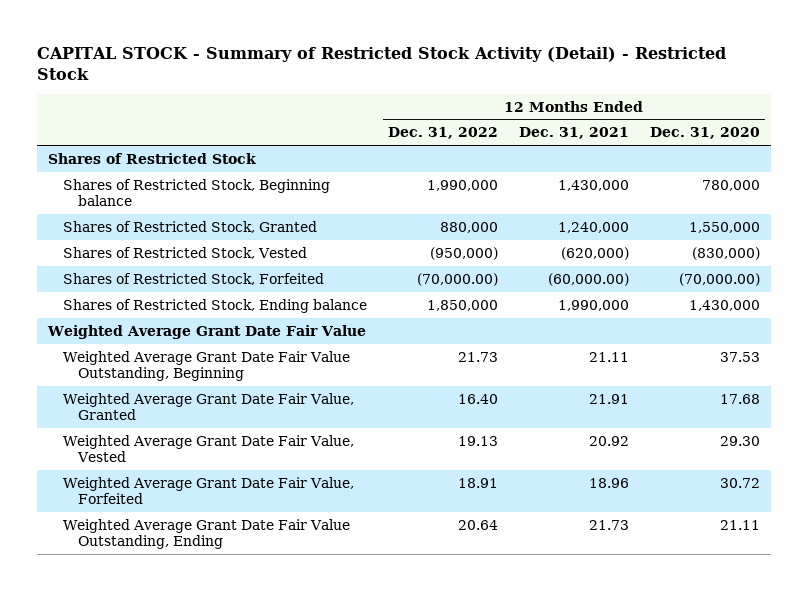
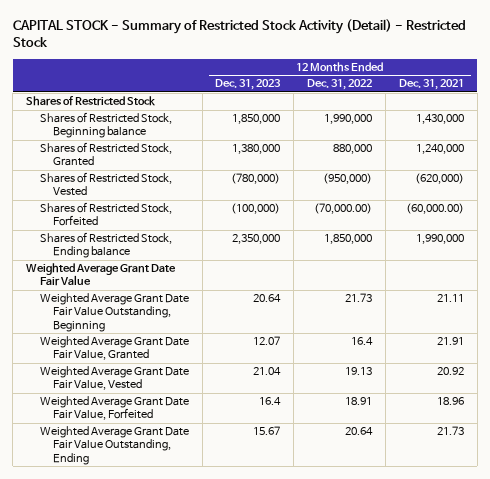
- | 12 Months Ended Dec. 31, 2022 | 12 Months Ended Dec. 31, 2021 | 12 Months Ended Dec. 31, 2020
+ | 12 Months Ended Dec. 31, 2023 | 12 Months Ended Dec. 31, 2022 | 12 Months Ended Dec. 31, 2021
- Weighted Average Grant Date Fair Value, Granted | 16.40 | 21.91 | 17.68
+ Weighted Average Grant Date Fair Value, Granted | 12.07 | 16.4 | 21.91

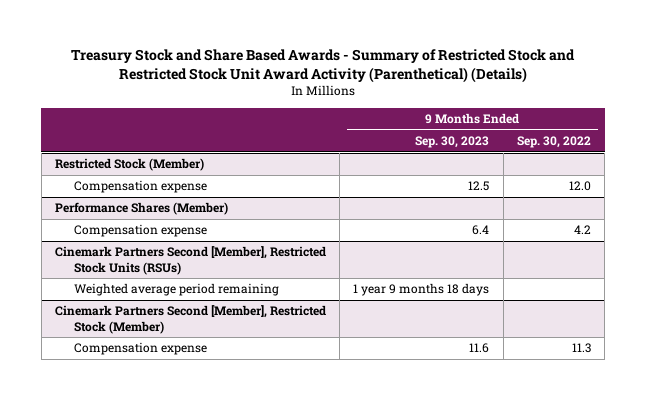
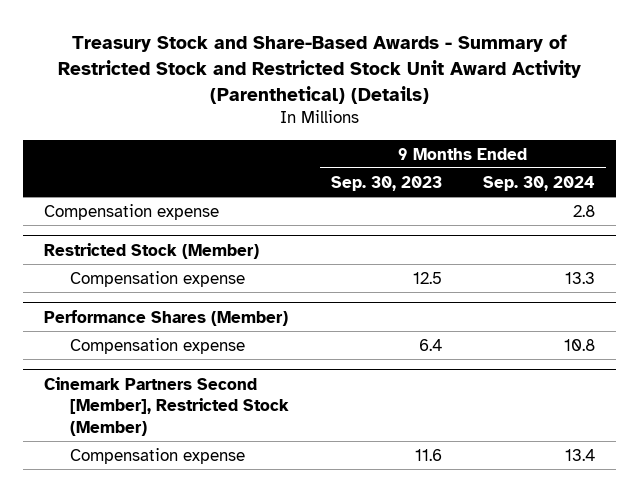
- Treasury Stock and Share Based Awards - Summary of Restricted Stock and Restricted Stock Unit Award Activity (Parenthetical) (Details)
+ Treasury Stock and Share-Based Awards - Summary of Restricted Stock and Restricted Stock Unit Award Activity (Parenthetical) (Details)
- | 9 Months Ended Sep. 30, 2023 | 9 Months Ended Sep. 30, 2022
+ | 9 Months Ended Sep. 30, 2023 | 9 Months Ended Sep. 30, 2024
+ Compensation expense | | 2.8
- Cinemark Partners Second [Member], Restricted Stock Units (RSUs)
- Weighted average period remaining | 1 year 9 months 18 days |

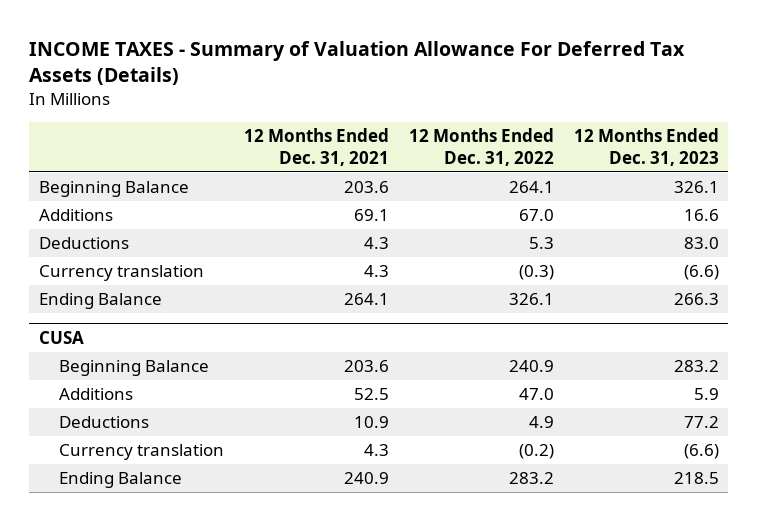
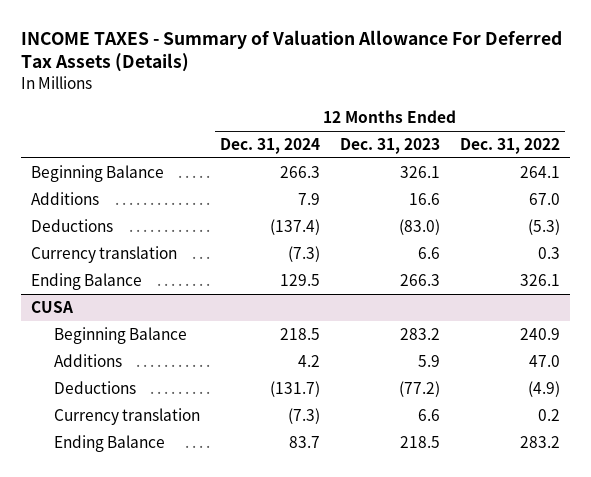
- | 12 Months Ended Dec. 31, 2021 | 12 Months Ended Dec. 31, 2022 | 12 Months Ended Dec. 31, 2023
+ | 12 Months Ended Dec. 31, 2024 | 12 Months Ended Dec. 31, 2023 | 12 Months Ended Dec. 31, 2022
- Deductions | 4.3 | 5.3 | 83.0
- Currency translation | 4.3 | (0.3) | (6.6)
+ Deductions | (137.4) | (83.0) | (5.3)
+ Currency translation | (7.3) | 6.6 | 0.3
@ CUSA
- Deductions | 10.9 | 4.9 | 77.2
- Currency translation | 4.3 | (0.2) | (6.6)
+ Deductions | (131.7) | (77.2) | (4.9)
+ Currency translation | (7.3) | 6.6 | 0.2

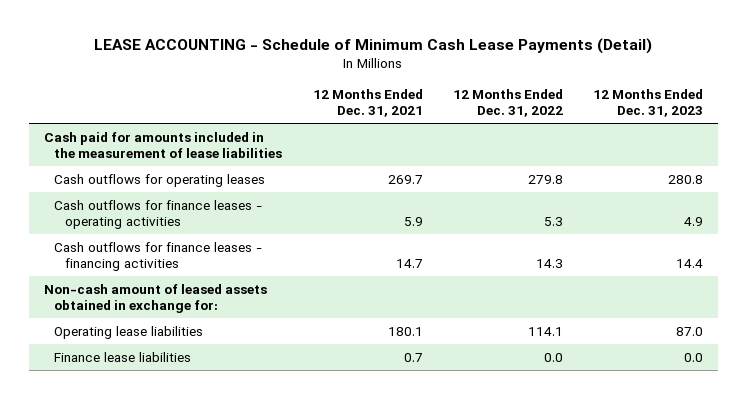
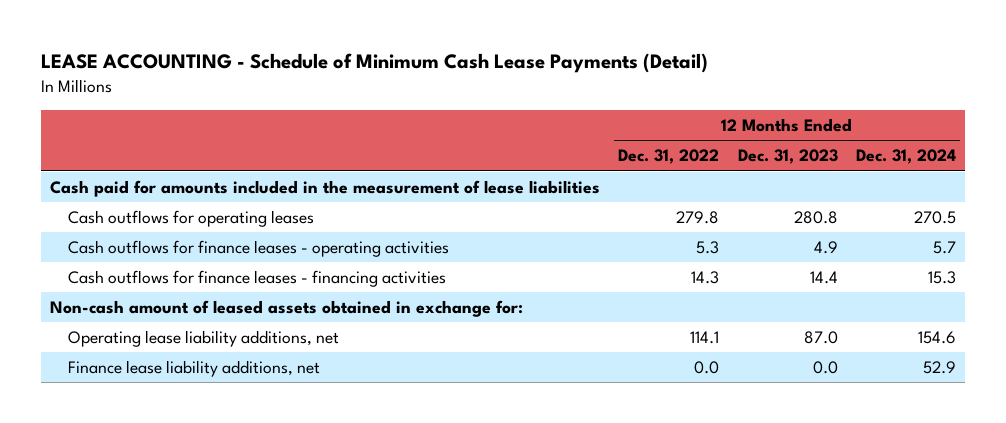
- | 12 Months Ended Dec. 31, 2021 | 12 Months Ended Dec. 31, 2022 | 12 Months Ended Dec. 31, 2023
+ | 12 Months Ended Dec. 31, 2022 | 12 Months Ended Dec. 31, 2023 | 12 Months Ended Dec. 31, 2024
- Operating lease liabilities | 180.1 | 114.1 | 87.0
- Finance lease liabilities | 0.7 | 0.0 | 0.0
+ Operating lease liability additions, net | 114.1 | 87.0 | 154.6
+ Finance lease liability additions, net | 0.0 | 0.0 | 52.9

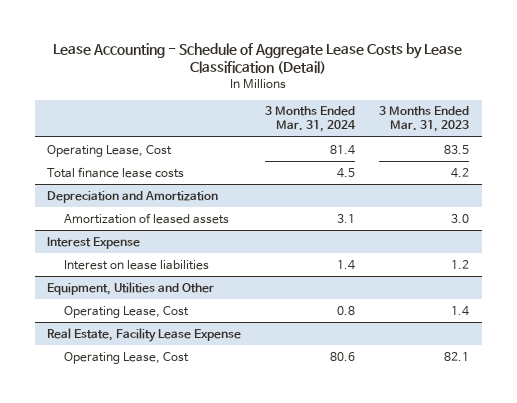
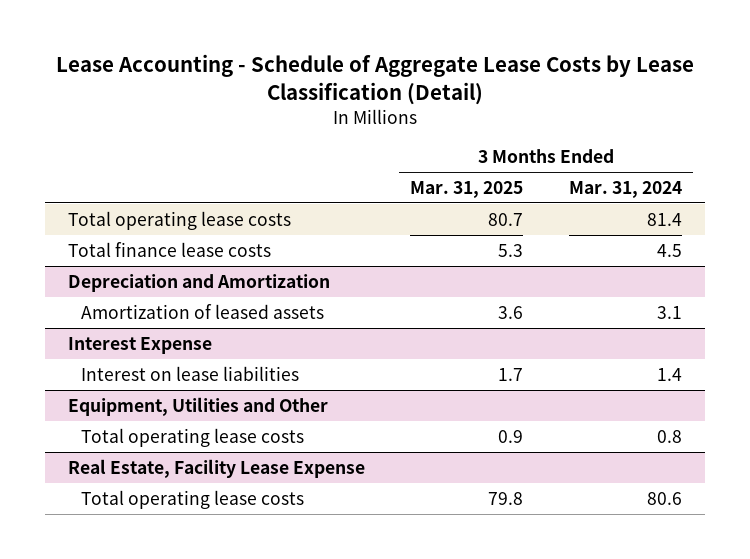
- | 3 Months Ended Mar. 31, 2024 | 3 Months Ended Mar. 31, 2023
+ | 3 Months Ended Mar. 31, 2025 | 3 Months Ended Mar. 31, 2024
- Operating Lease, Cost | 81.4 | 83.5
+ Total operating lease costs | 80.7 | 81.4
@ Equipment, Utilities and Other
- Operating Lease, Cost | 0.8 | 1.4
+ Total operating lease costs | 0.9 | 0.8
@ Real Estate, Facility Lease Expense
- Operating Lease, Cost | 80.6 | 82.1
+ Total operating lease costs | 79.8 | 80.6

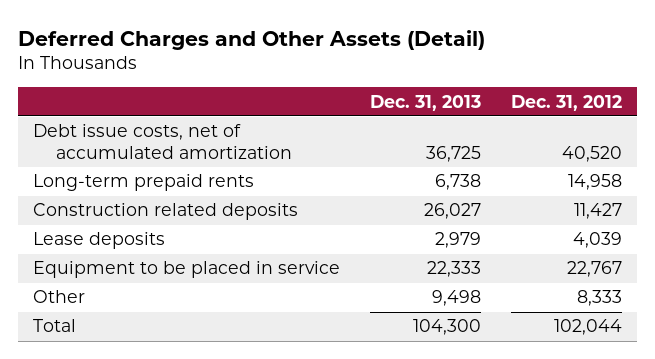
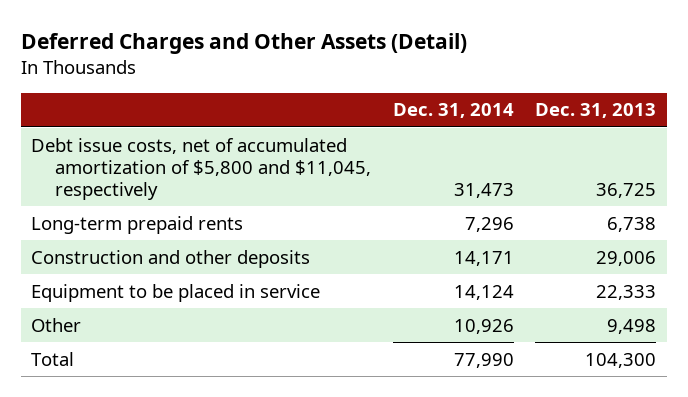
- | Dec. 31, 2013 | Dec. 31, 2012
+ | Dec. 31, 2014 | Dec. 31, 2013
- Debt issue costs, net of accumulated amortization | 36,725 | 40,520
+ Debt issue costs, net of accumulated amortization of $5,800 and $11,045, respectively | 31,473 | 36,725
- Construction related deposits | 26,027 | 11,427
- Lease deposits | 2,979 | 4,039
+ Construction and other deposits | 14,171 | 29,006

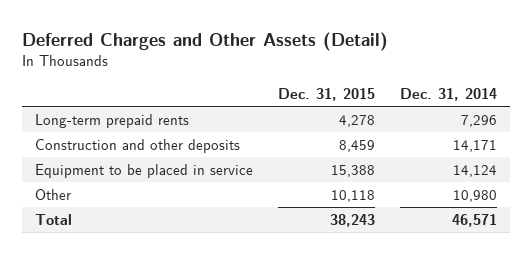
- | Dec. 31, 2014 | Dec. 31, 2013
+ | Dec. 31, 2015 | Dec. 31, 2014
- Debt issue costs, net of accumulated amortization of $5,800 and $11,045, respectively | 31,473 | 36,725
- Other | 10,926 | 9,498
- Total | 77,990 | 104,300
+ Other | 10,118 | 10,980
+ Total | 38,243 | 46,571

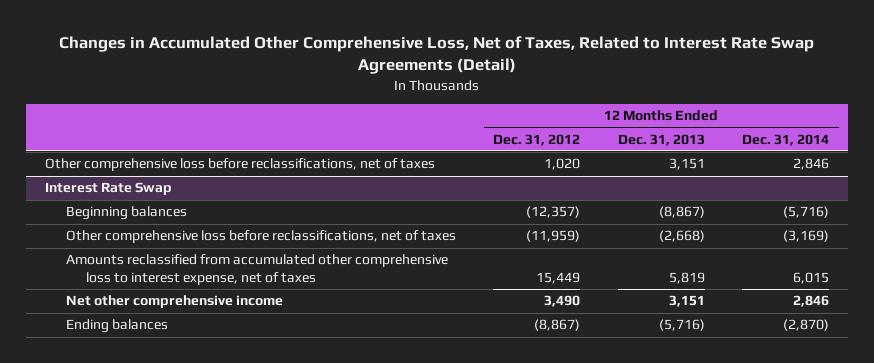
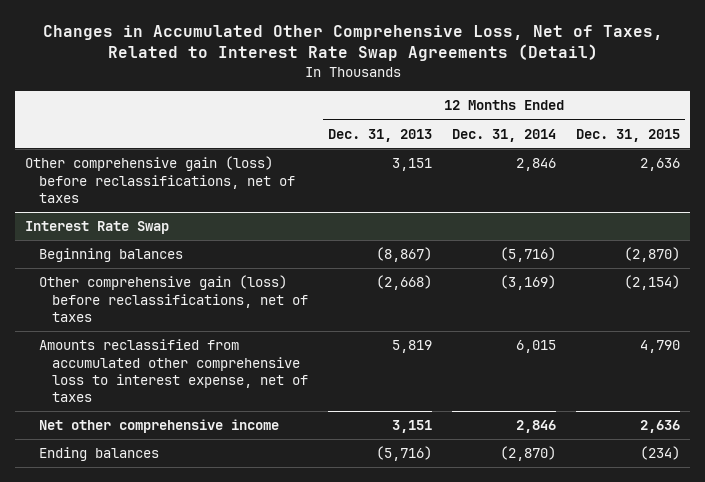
- | 12 Months Ended Dec. 31, 2012 | 12 Months Ended Dec. 31, 2013 | 12 Months Ended Dec. 31, 2014
+ | 12 Months Ended Dec. 31, 2013 | 12 Months Ended Dec. 31, 2014 | 12 Months Ended Dec. 31, 2015
- Other comprehensive loss before reclassifications, net of taxes | 1,020 | 3,151 | 2,846
+ Other comprehensive gain (loss) before reclassifications, net of taxes | 3,151 | 2,846 | 2,636
@ Interest Rate Swap
- Other comprehensive loss before reclassifications, net of taxes | (11,959) | (2,668) | (3,169)
+ Other comprehensive gain (loss) before reclassifications, net of taxes | (2,668) | (3,169) | (2,154)

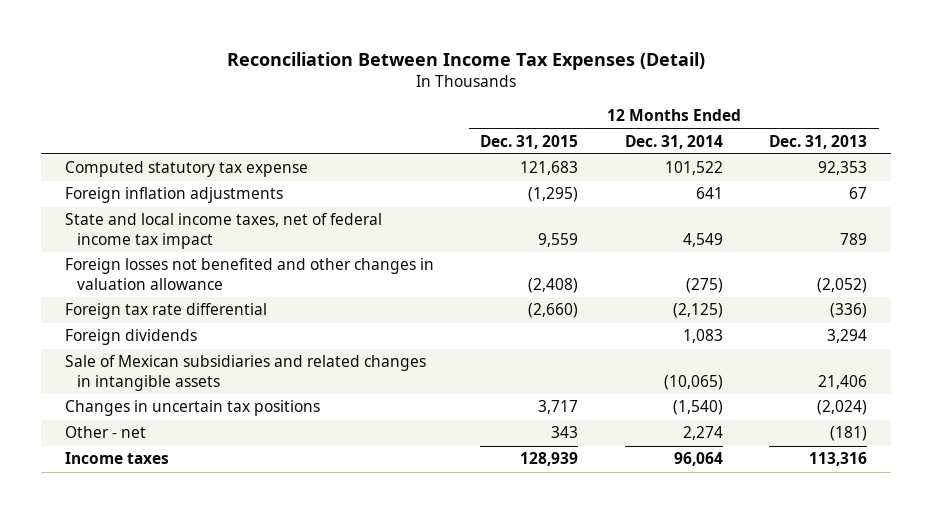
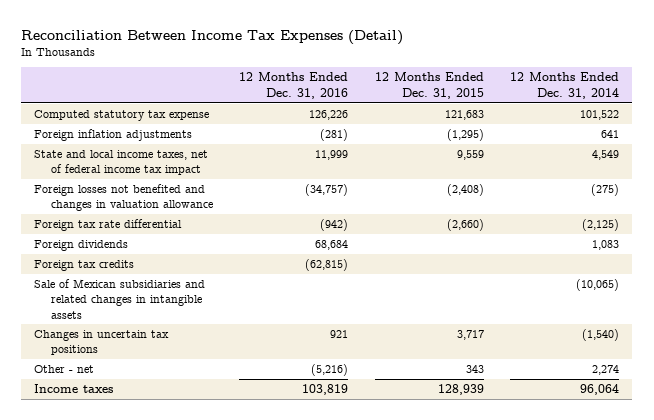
- | 12 Months Ended Dec. 31, 2015 | 12 Months Ended Dec. 31, 2014 | 12 Months Ended Dec. 31, 2013
+ | 12 Months Ended Dec. 31, 2016 | 12 Months Ended Dec. 31, 2015 | 12 Months Ended Dec. 31, 2014
- Foreign losses not benefited and other changes in valuation allowance | (2,408) | (275) | (2,052)
+ Foreign losses not benefited and changes in valuation allowance | (34,757) | (2,408) | (275)
+ Foreign tax credits | (62,815) | |

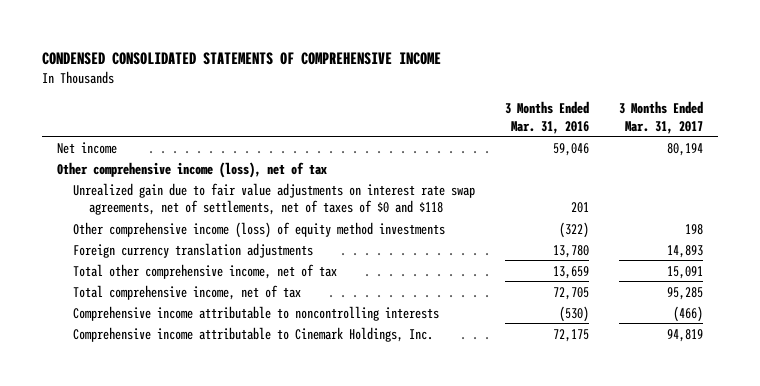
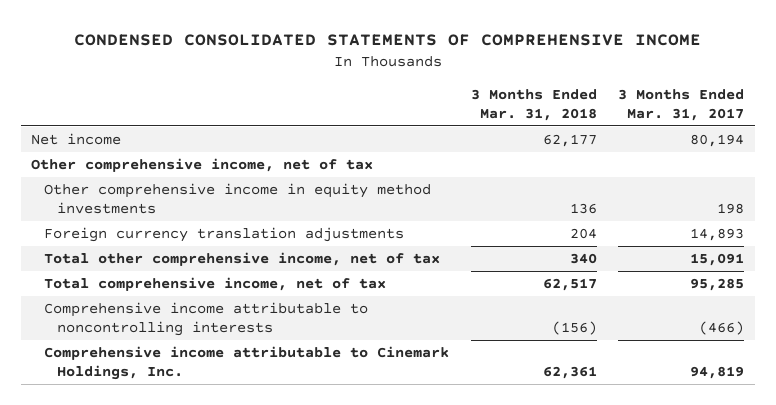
- | 3 Months Ended Mar. 31, 2016 | 3 Months Ended Mar. 31, 2017
+ | 3 Months Ended Mar. 31, 2018 | 3 Months Ended Mar. 31, 2017
- Other comprehensive income (loss), net of tax
- Unrealized gain due to fair value adjustments on interest rate swap agreements, net of settlements, net of taxes of $0 and $118 | 201 |
- Other comprehensive income (loss) of equity method investments | (322) | 198
+ Other comprehensive income, net of tax
+ Other comprehensive income in equity method investments | 136 | 198

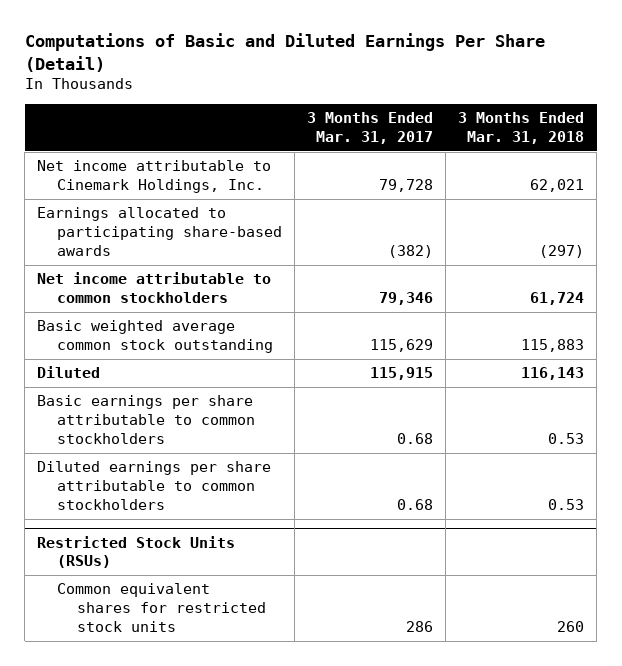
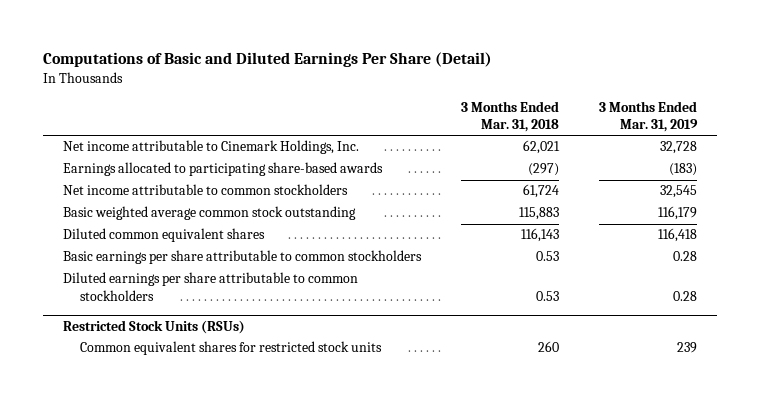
- | 3 Months Ended Mar. 31, 2017 | 3 Months Ended Mar. 31, 2018
+ | 3 Months Ended Mar. 31, 2018 | 3 Months Ended Mar. 31, 2019
- Diluted | 115,915 | 116,143
+ Diluted common equivalent shares | 116,143 | 116,418

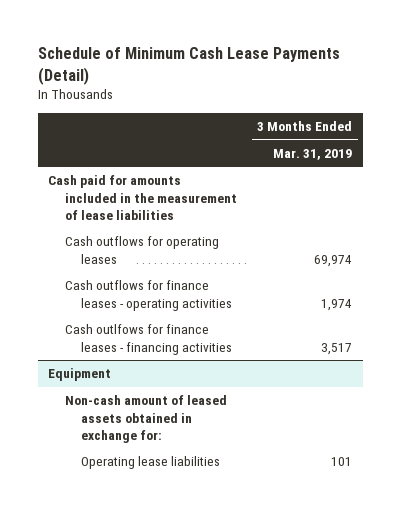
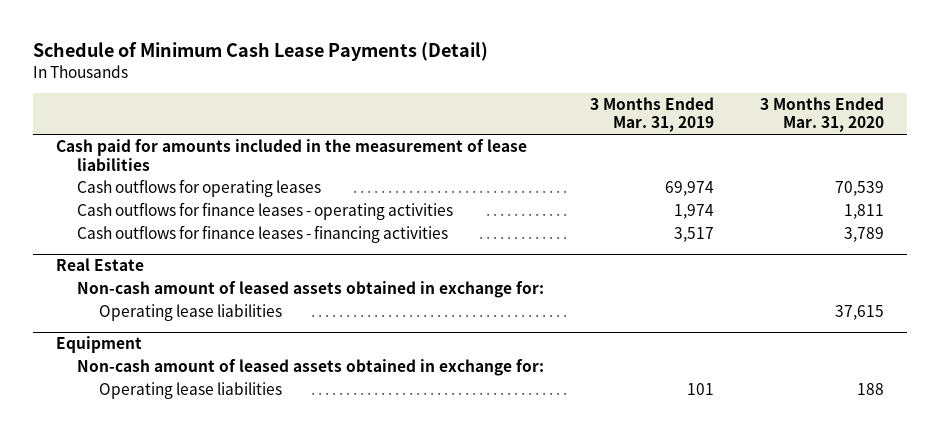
- | 3 Months Ended Mar. 31, 2019
+ | 3 Months Ended Mar. 31, 2019 | 3 Months Ended Mar. 31, 2020
- Cash outlfows for finance leases - financing activities | 3,517
+ Cash outflows for finance leases - financing activities | 3,517 | 3,789
+ Real Estate
+ Non-cash amount of leased assets obtained in exchange for:
+ Operating lease liabilities | | 37,615

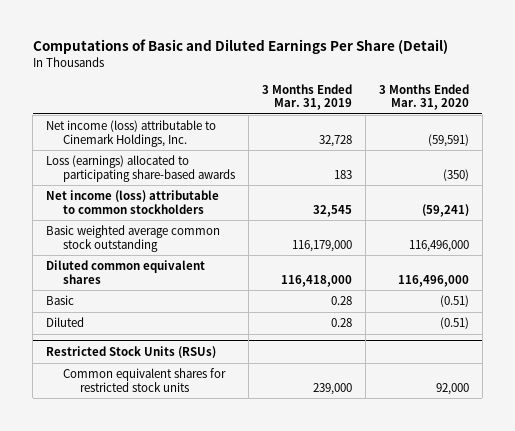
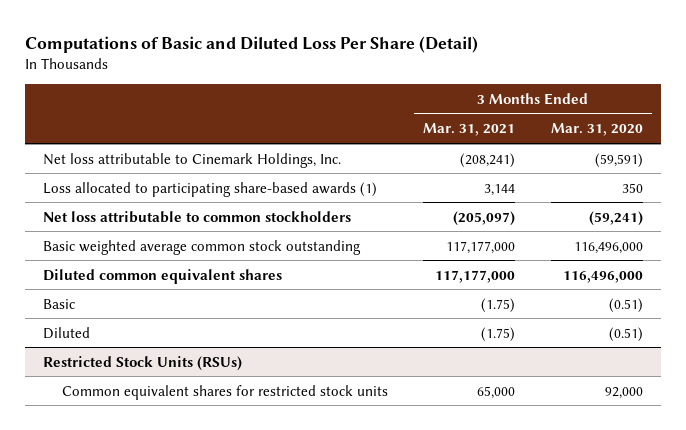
- Computations of Basic and Diluted Earnings Per Share (Detail)
+ Computations of Basic and Diluted Loss Per Share (Detail)
- | 3 Months Ended Mar. 31, 2019 | 3 Months Ended Mar. 31, 2020
+ | 3 Months Ended Mar. 31, 2021 | 3 Months Ended Mar. 31, 2020
- Net income (loss) attributable to Cinemark Holdings, Inc. | 32,728 | (59,591)
- Loss (earnings) allocated to participating share-based awards | 183 | (350)
- Net income (loss) attributable to common stockholders | 32,545 | (59,241)
+ Net loss attributable to Cinemark Holdings, Inc. | (208,241) | (59,591)
+ Loss allocated to participating share-based awards (1) | 3,144 | 350
+ Net loss attributable to common stockholders | (205,097) | (59,241)

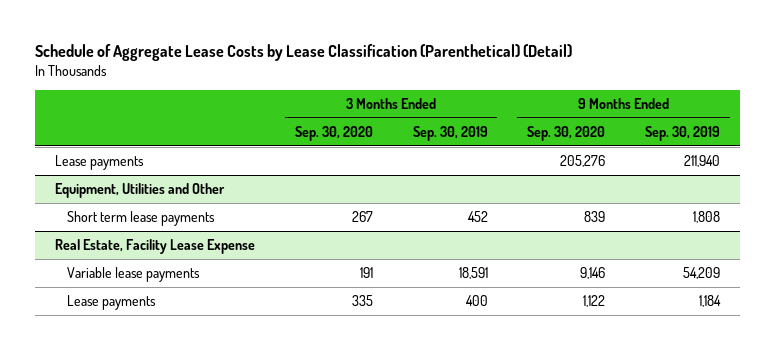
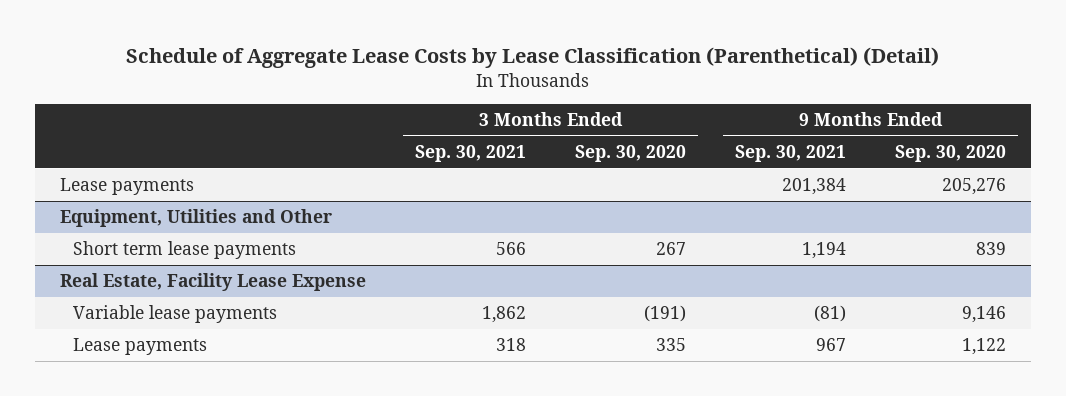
- | 3 Months Ended Sep. 30, 2020 | 3 Months Ended Sep. 30, 2019 | 9 Months Ended Sep. 30, 2020 | 9 Months Ended Sep. 30, 2019
+ | 3 Months Ended Sep. 30, 2021 | 3 Months Ended Sep. 30, 2020 | 9 Months Ended Sep. 30, 2021 | 9 Months Ended Sep. 30, 2020
@ Real Estate, Facility Lease Expense
- Variable lease payments | 191 | 18,591 | 9,146 | 54,209
+ Variable lease payments | 1,862 | (191) | (81) | 9,146

